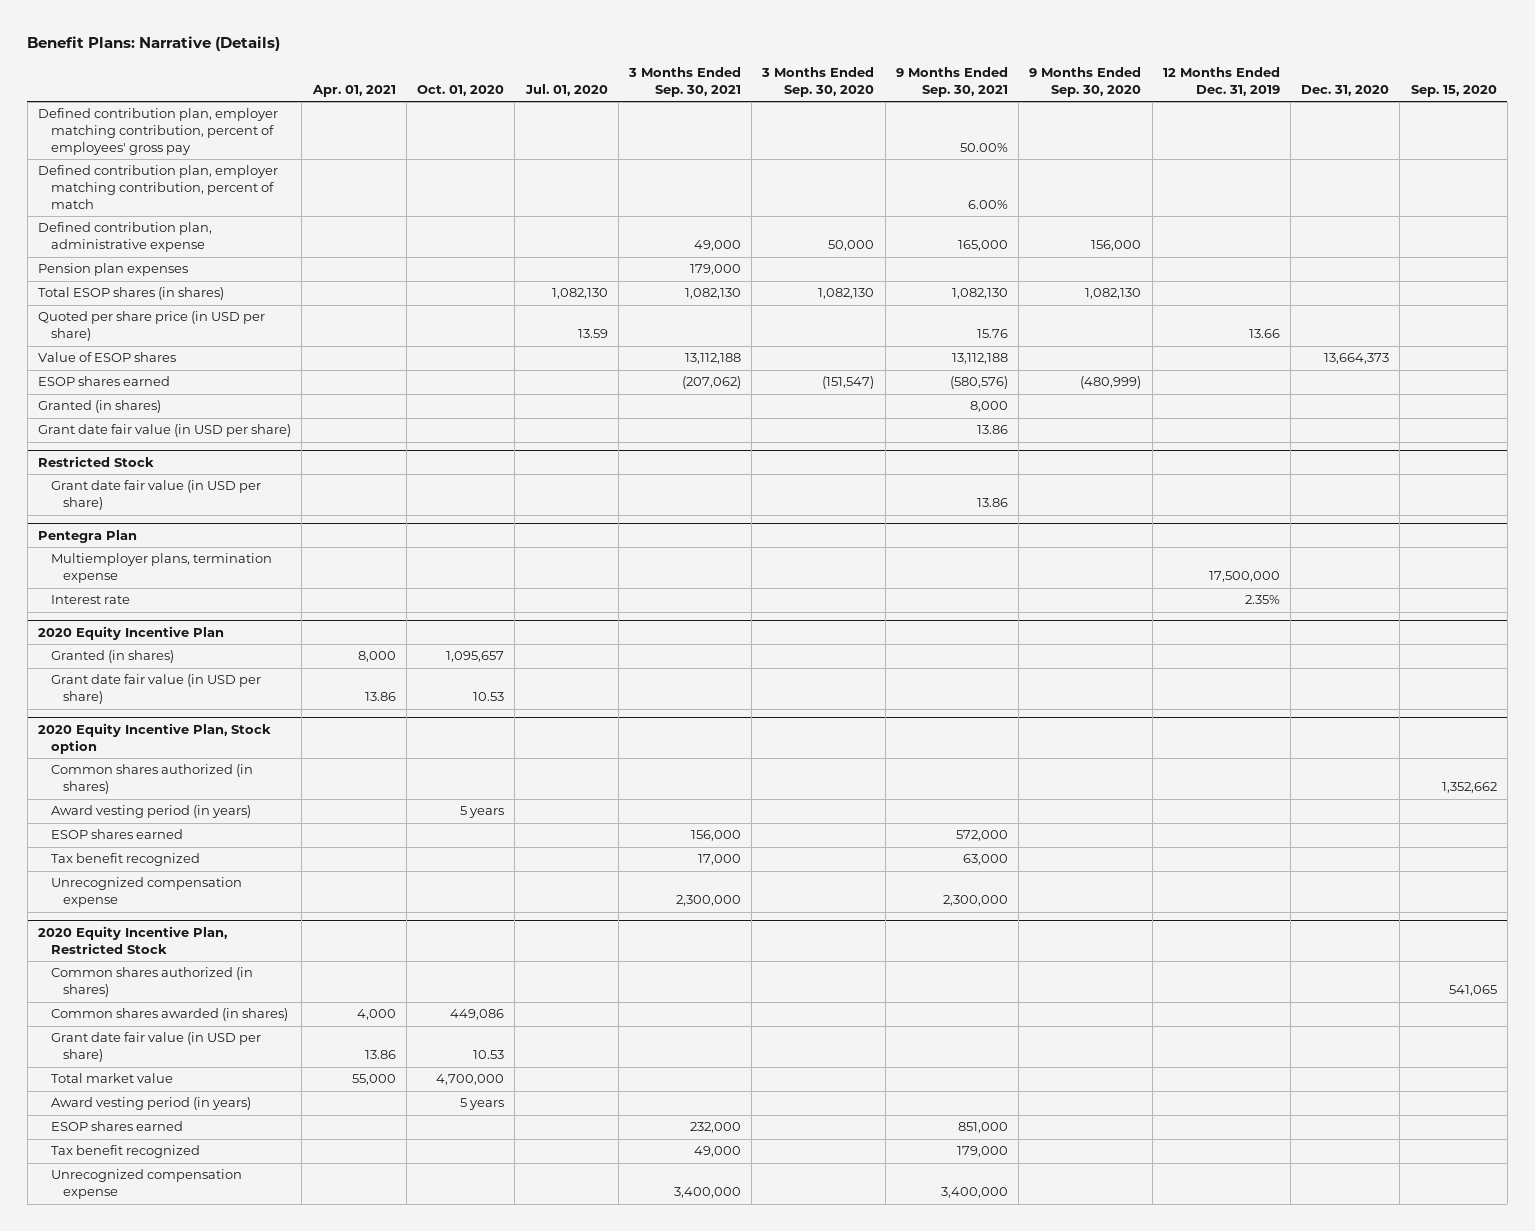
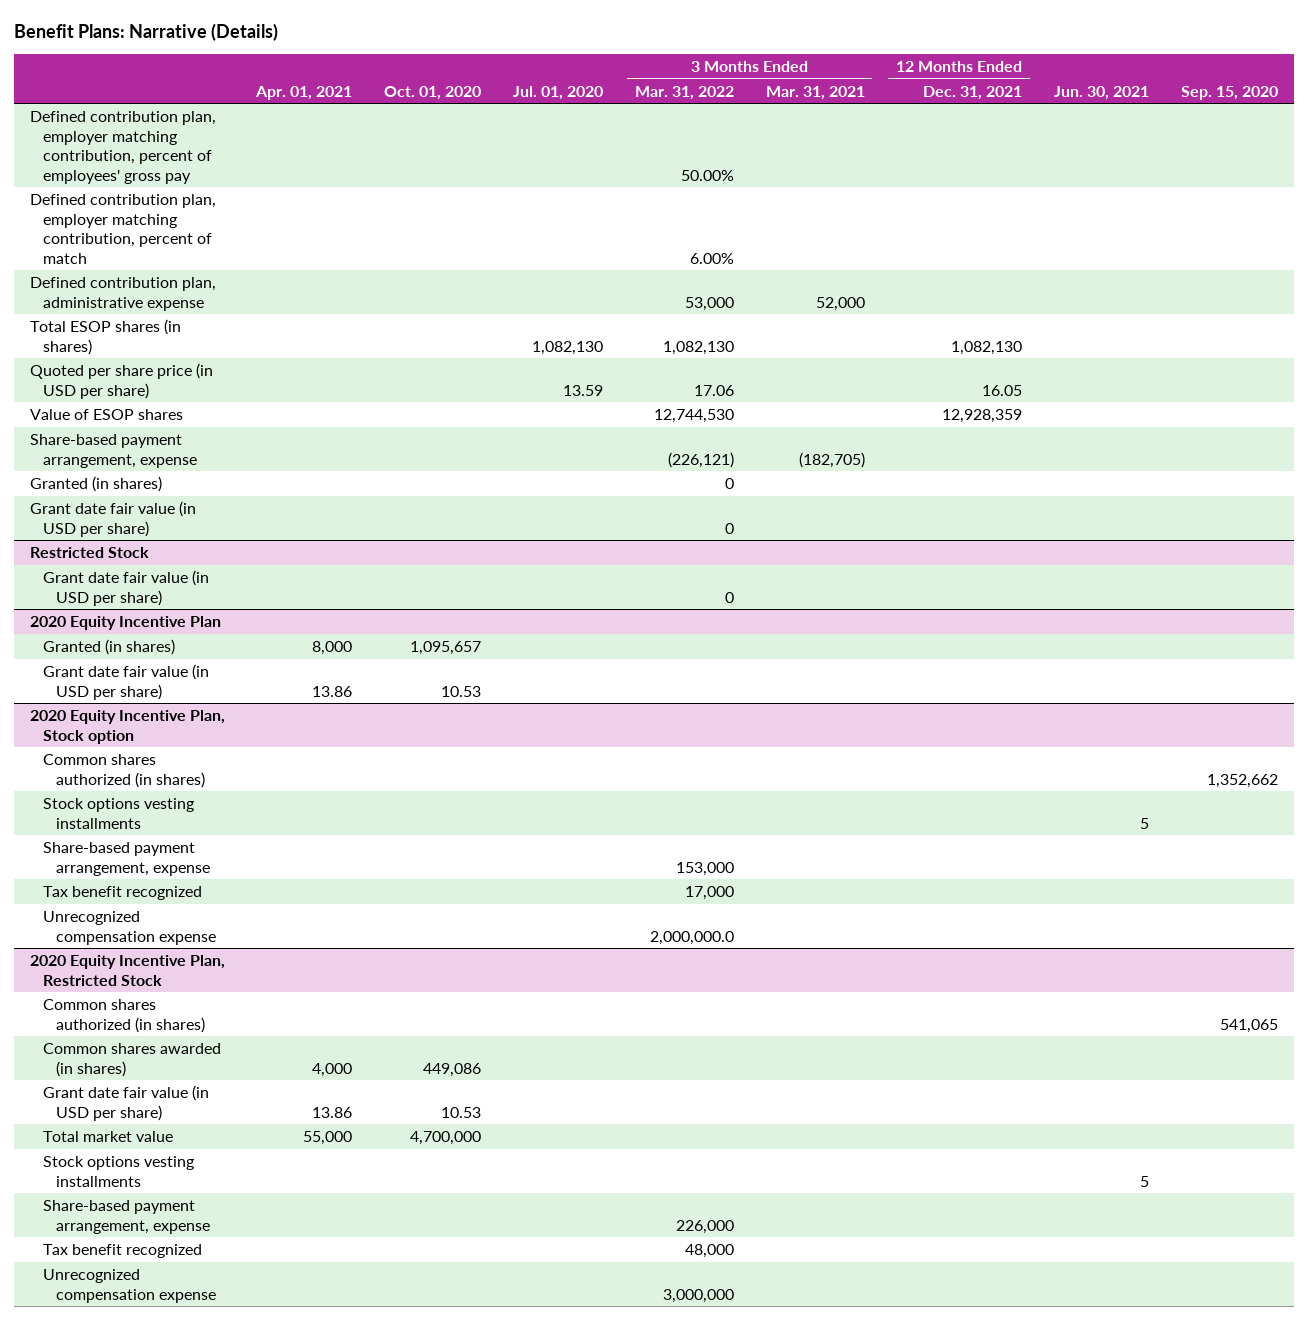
- | Apr. 01, 2021 | Oct. 01, 2020 | Jul. 01, 2020 | 3 Months Ended Sep. 30, 2021 | 3 Months Ended Sep. 30, 2020 | 9 Months Ended Sep. 30, 2021 | 9 Months Ended Sep. 30, 2020 | 12 Months Ended Dec. 31, 2019 | Dec. 31, 2020 | Sep. 15, 2020
+ | Apr. 01, 2021 | Oct. 01, 2020 | Jul. 01, 2020 | 3 Months Ended Mar. 31, 2022 | 3 Months Ended Mar. 31, 2021 | 12 Months Ended Dec. 31, 2021 | Jun. 30, 2021 | Sep. 15, 2020
- Pension plan expenses | | | | 179,000 | | | | | |
- ESOP shares earned | | | | (207,062) | (151,547) | (580,576) | (480,999) | | |
+ Share-based payment arrangement, expense | | | | (226,121) | (182,705) | | |
- Pentegra Plan
- Multiemployer plans, termination expense | | | | | | | | 17,500,000 | |
- Interest rate | | | | | | | | 2.35% | |
@ 2020 Equity Incentive Plan, Stock option
- Award vesting period (in years) | | 5 years | | | | | | | |
- ESOP shares earned | | | | 156,000 | | 572,000 | | | |
+ Stock options vesting installments | | | | | | | 5 |
+ Share-based payment arrangement, expense | | | | 153,000 | | | |
@ 2020 Equity Incentive Plan, Restricted Stock
- Award vesting period (in years) | | 5 years | | | | | | | |
- ESOP shares earned | | | | 232,000 | | 851,000 | | | |
+ Stock options vesting installments | | | | | | | 5 |
+ Share-based payment arrangement, expense | | | | 226,000 | | | |

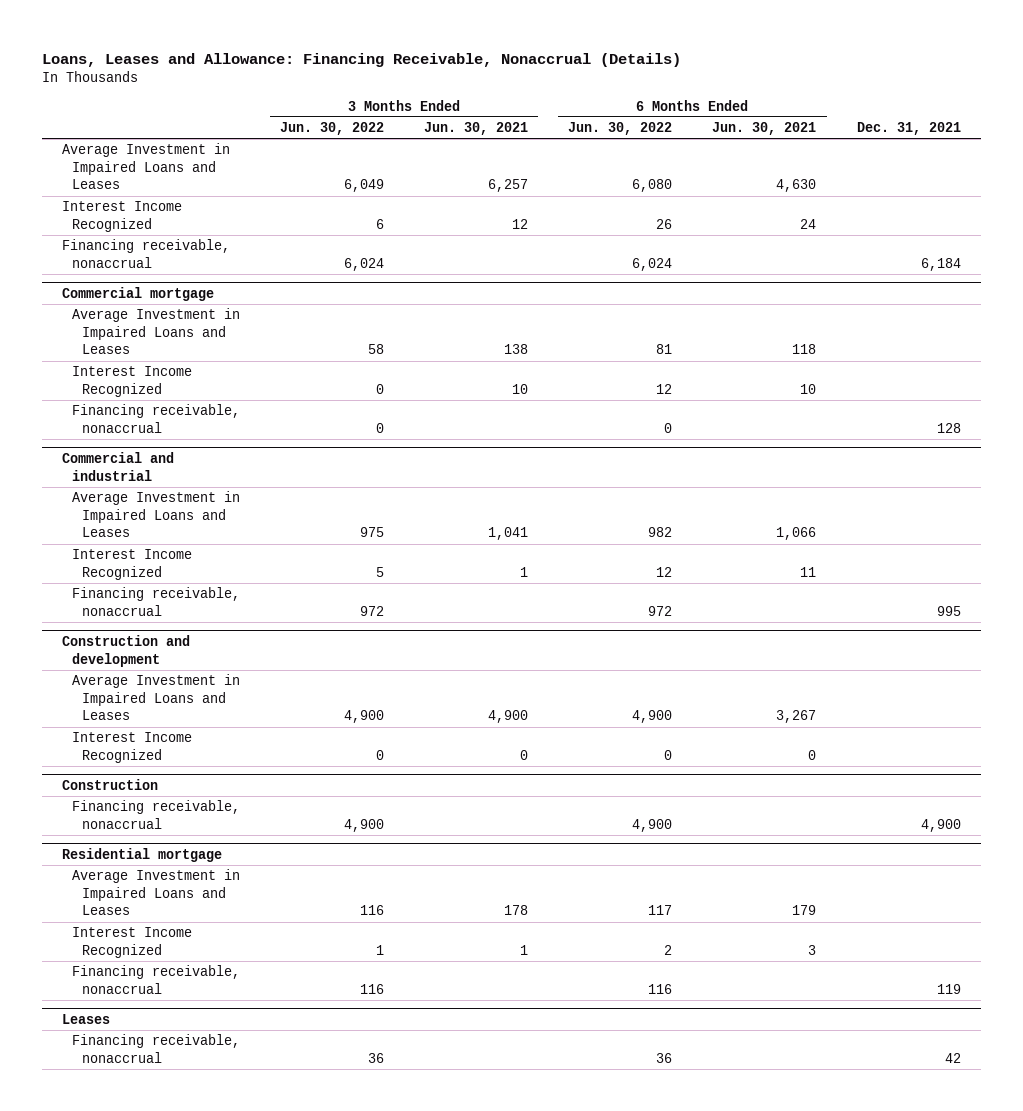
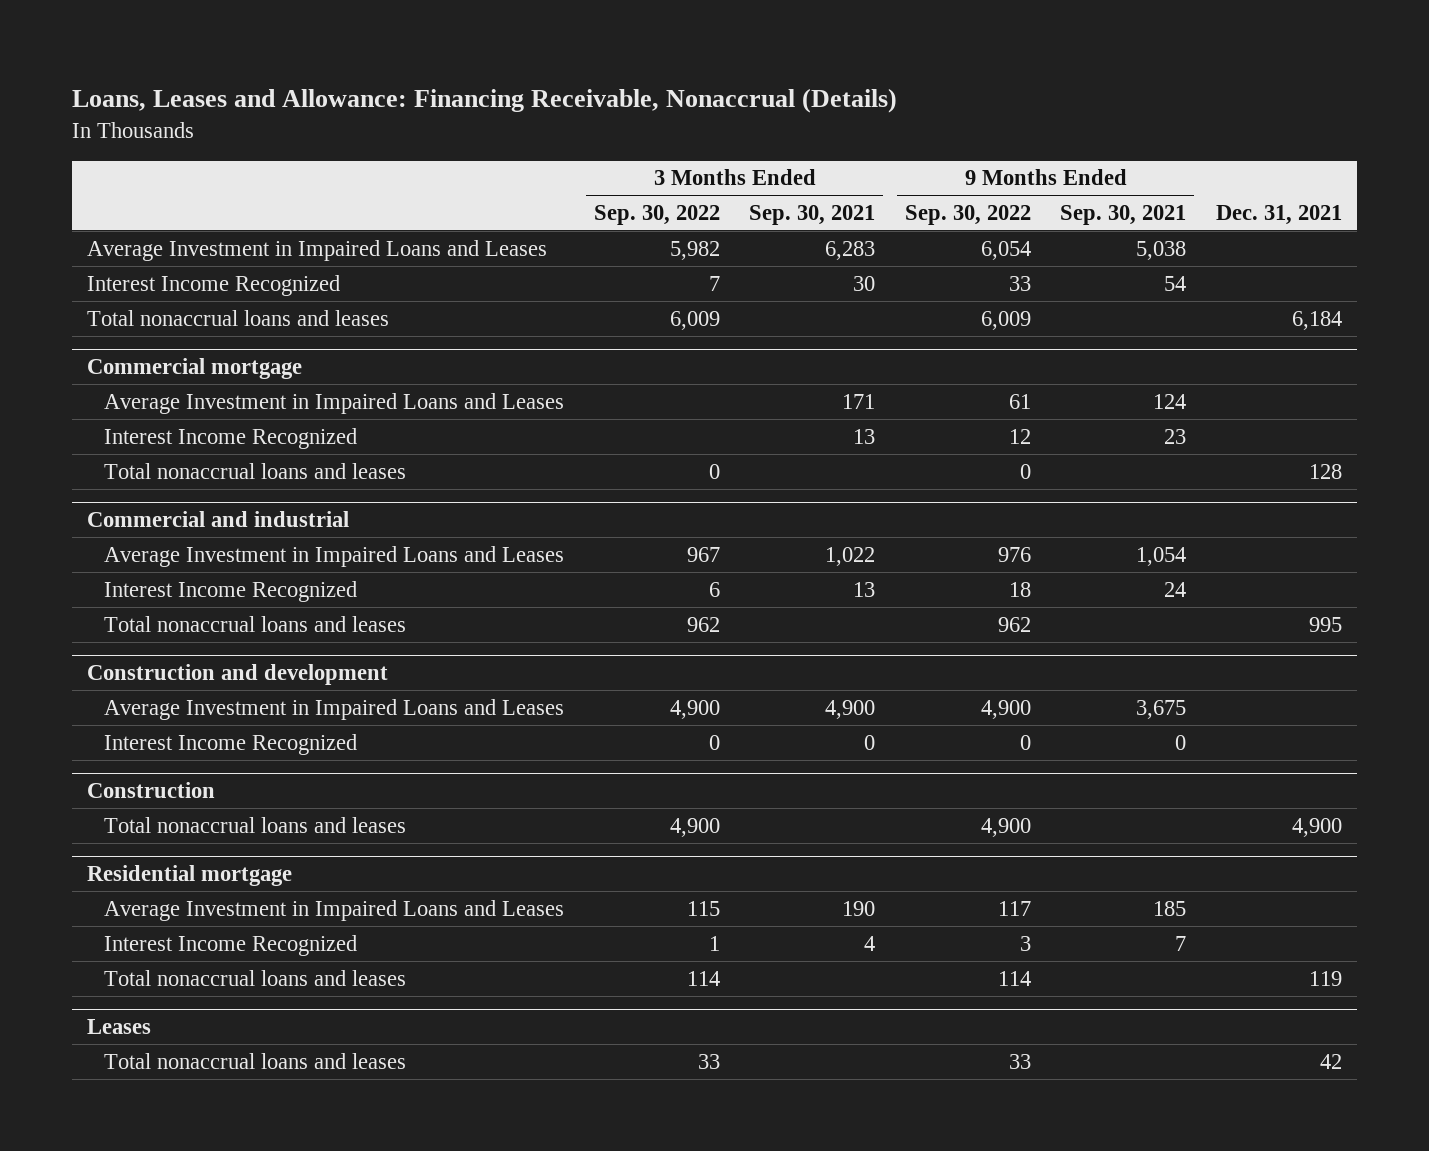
- | 3 Months Ended Jun. 30, 2022 | 3 Months Ended Jun. 30, 2021 | 6 Months Ended Jun. 30, 2022 | 6 Months Ended Jun. 30, 2021 | Dec. 31, 2021
+ | 3 Months Ended Sep. 30, 2022 | 3 Months Ended Sep. 30, 2021 | 9 Months Ended Sep. 30, 2022 | 9 Months Ended Sep. 30, 2021 | Dec. 31, 2021
- Financing receivable, nonaccrual | 6,024 | | 6,024 | | 6,184
+ Total nonaccrual loans and leases | 6,009 | | 6,009 | | 6,184
@ Commercial mortgage
- Financing receivable, nonaccrual | 0 | | 0 | | 128
+ Total nonaccrual loans and leases | 0 | | 0 | | 128
@ Commercial and industrial
- Financing receivable, nonaccrual | 972 | | 972 | | 995
+ Total nonaccrual loans and leases | 962 | | 962 | | 995
@ Construction
- Financing receivable, nonaccrual | 4,900 | | 4,900 | | 4,900
+ Total nonaccrual loans and leases | 4,900 | | 4,900 | | 4,900
@ Residential mortgage
- Financing receivable, nonaccrual | 116 | | 116 | | 119
+ Total nonaccrual loans and leases | 114 | | 114 | | 119
@ Leases
- Financing receivable, nonaccrual | 36 | | 36 | | 42
+ Total nonaccrual loans and leases | 33 | | 33 | | 42

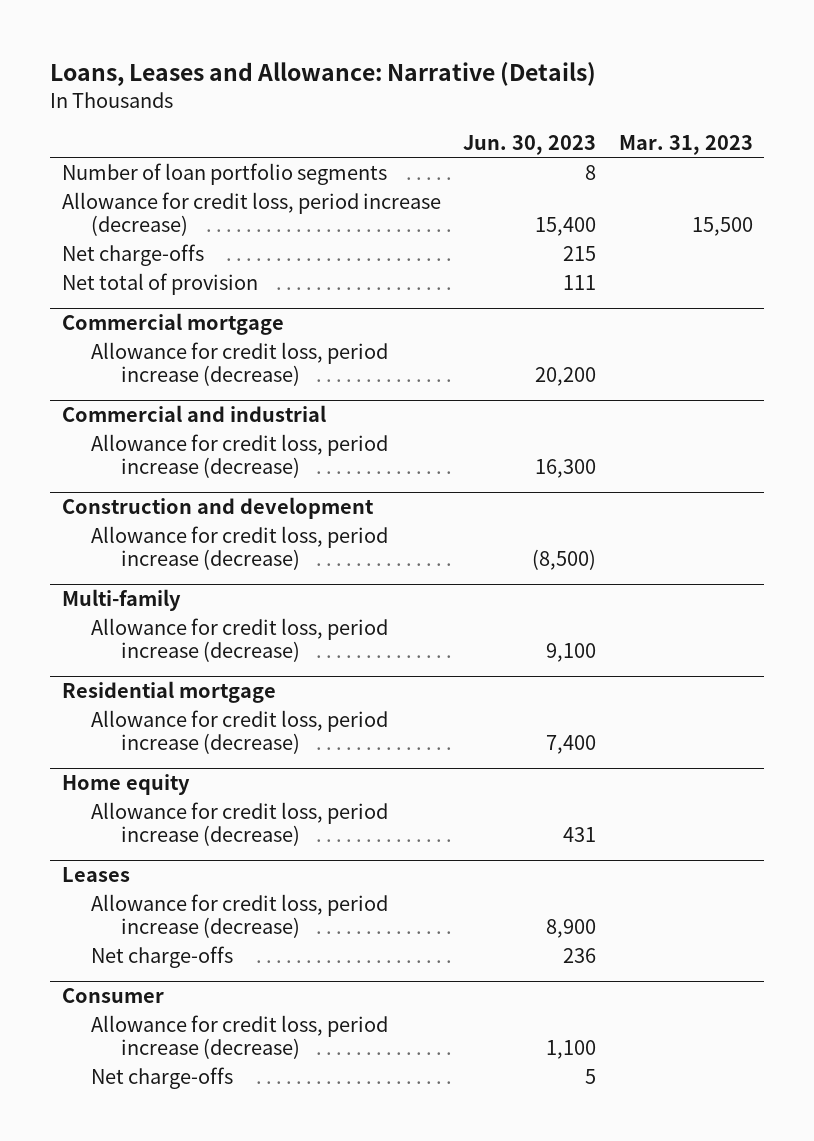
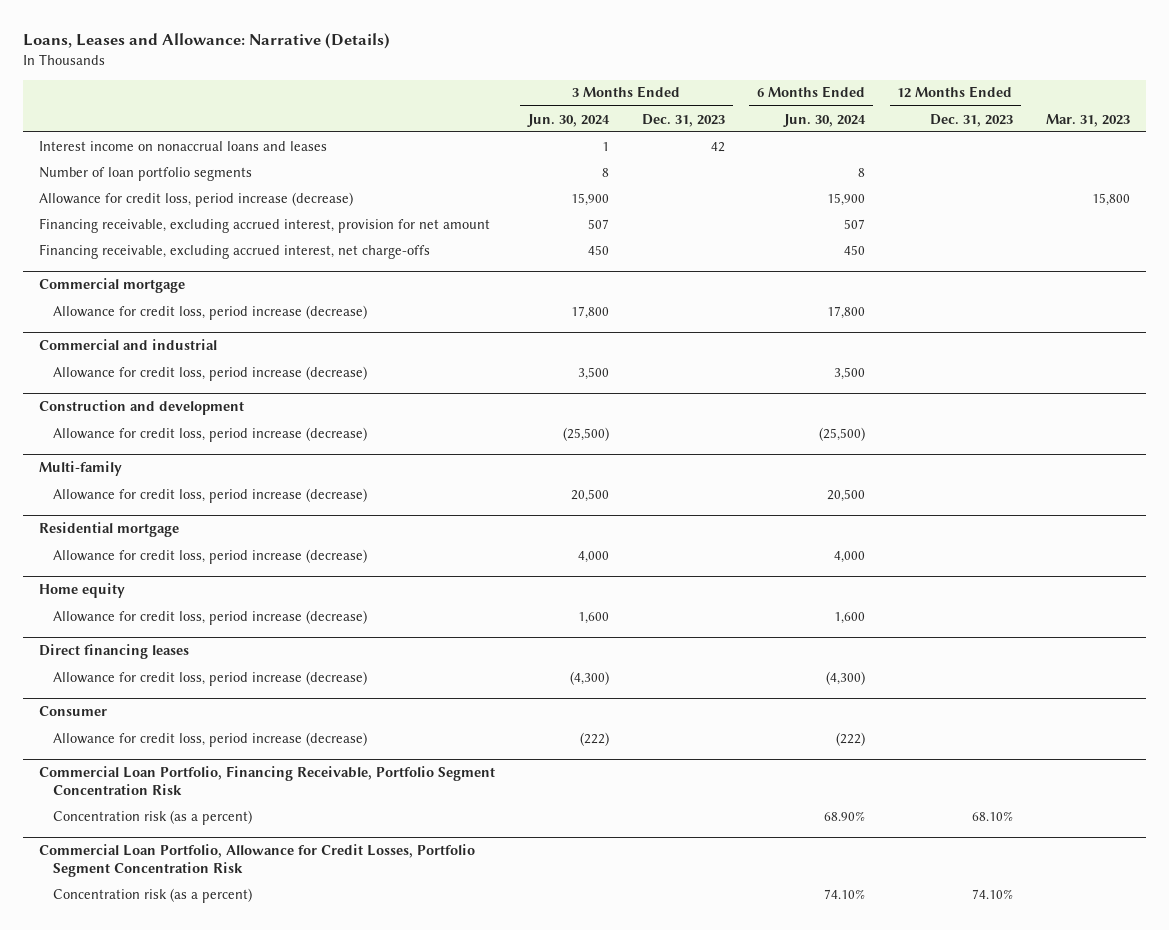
- | Jun. 30, 2023 | Mar. 31, 2023
+ | 3 Months Ended Jun. 30, 2024 | 3 Months Ended Dec. 31, 2023 | 6 Months Ended Jun. 30, 2024 | 12 Months Ended Dec. 31, 2023 | Mar. 31, 2023
+ Interest income on nonaccrual loans and leases | 1 | 42 | | |
- Allowance for credit loss, period increase (decrease) | 15,400 | 15,500
- Net charge-offs | 215 |
- Net total of provision | 111 |
+ Allowance for credit loss, period increase (decrease) | 15,900 | | 15,900 | | 15,800
+ Financing receivable, excluding accrued interest, provision for net amount | 507 | | 507 | |
+ Financing receivable, excluding accrued interest, net charge-offs | 450 | | 450 | |
- Leases
+ Direct financing leases
- Net charge-offs | 236 |
@ Consumer
- Net charge-offs | 5 |
+ Commercial Loan Portfolio, Financing Receivable, Portfolio Segment Concentration Risk
+ Concentration risk (as a percent) | | | 68.90% | 68.10% |
+ Commercial Loan Portfolio, Allowance for Credit Losses, Portfolio Segment Concentration Risk
+ Concentration risk (as a percent) | | | 74.10% | 74.10% |

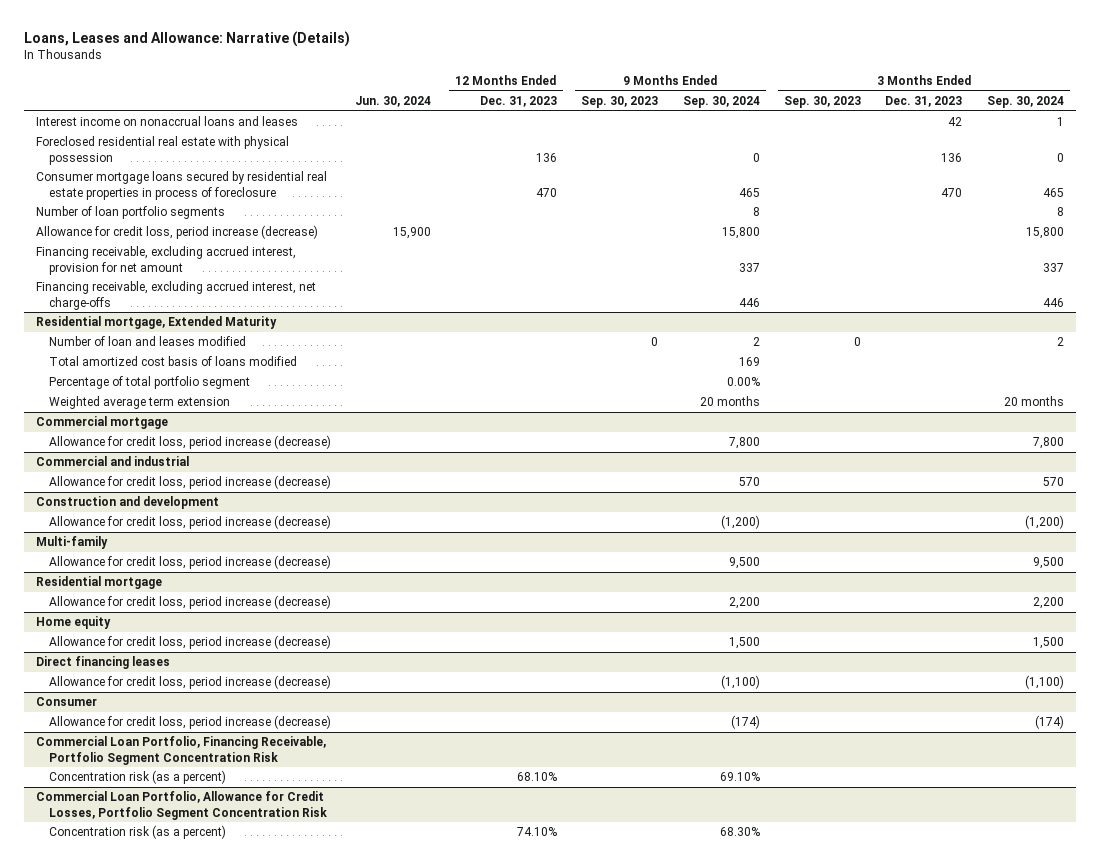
- | 3 Months Ended Jun. 30, 2024 | 3 Months Ended Dec. 31, 2023 | 6 Months Ended Jun. 30, 2024 | 12 Months Ended Dec. 31, 2023 | Mar. 31, 2023
+ | Jun. 30, 2024 | 12 Months Ended Dec. 31, 2023 | 9 Months Ended Sep. 30, 2023 | 9 Months Ended Sep. 30, 2024 | 3 Months Ended Sep. 30, 2023 | 3 Months Ended Dec. 31, 2023 | 3 Months Ended Sep. 30, 2024
+ Foreclosed residential real estate with physical possession | | 136 | | 0 | | 136 | 0
+ Consumer mortgage loans secured by residential real estate properties in process of foreclosure | | 470 | | 465 | | 470 | 465
+ Residential mortgage, Extended Maturity
+ Number of loan and leases modified | | | 0 | 2 | 0 | | 2
+ Total amortized cost basis of loans modified | | | | 169 | | |
+ Percentage of total portfolio segment | | | | 0.00% | | |
+ Weighted average term extension | | | | 20 months | | | 20 months

